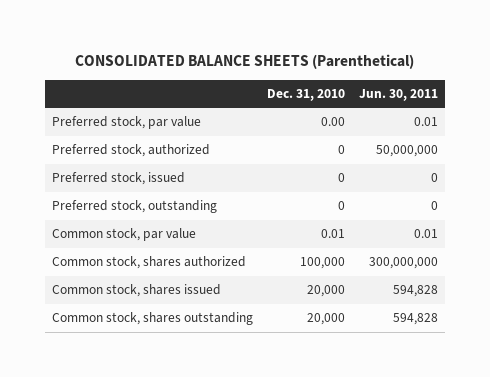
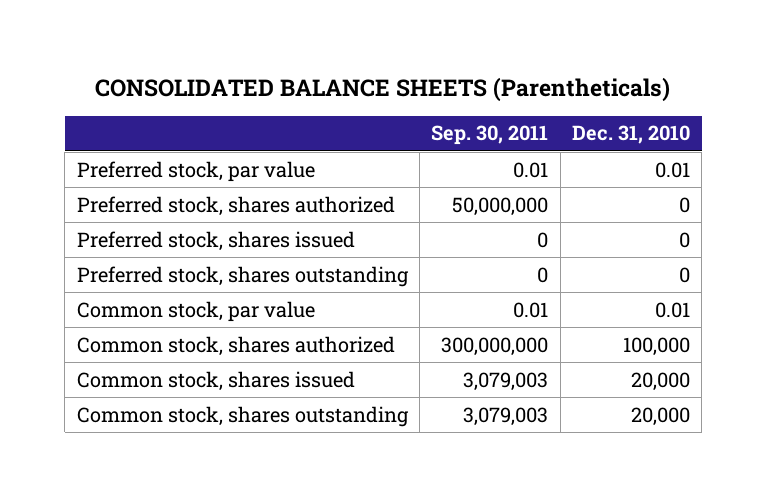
- CONSOLIDATED BALANCE SHEETS (Parenthetical)
+ CONSOLIDATED BALANCE SHEETS (Parentheticals)
- | Dec. 31, 2010 | Jun. 30, 2011
+ | Sep. 30, 2011 | Dec. 31, 2010
- Preferred stock, par value | 0.00 | 0.01
- Preferred stock, authorized | 0 | 50,000,000
- Preferred stock, issued | 0 | 0
- Preferred stock, outstanding | 0 | 0
+ Preferred stock, par value | 0.01 | 0.01
+ Preferred stock, shares authorized | 50,000,000 | 0
+ Preferred stock, shares issued | 0 | 0
+ Preferred stock, shares outstanding | 0 | 0

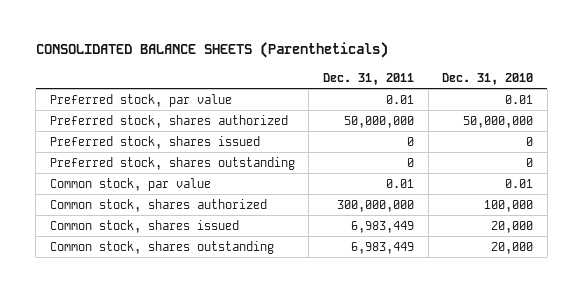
- | Sep. 30, 2011 | Dec. 31, 2010
+ | Dec. 31, 2011 | Dec. 31, 2010
- Preferred stock, shares authorized | 50,000,000 | 0
+ Preferred stock, shares authorized | 50,000,000 | 50,000,000

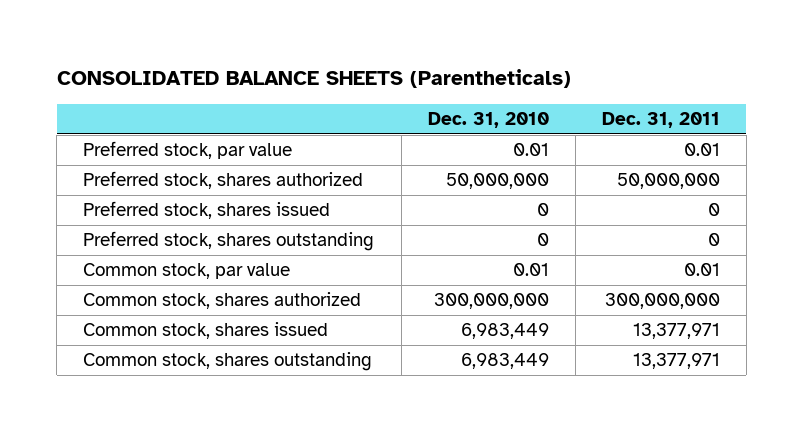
- | Dec. 31, 2011 | Dec. 31, 2010
+ | Dec. 31, 2010 | Dec. 31, 2011
- Common stock, shares authorized | 300,000,000 | 100,000
- Common stock, shares issued | 6,983,449 | 20,000
- Common stock, shares outstanding | 6,983,449 | 20,000
+ Common stock, shares authorized | 300,000,000 | 300,000,000
+ Common stock, shares issued | 6,983,449 | 13,377,971
+ Common stock, shares outstanding | 6,983,449 | 13,377,971

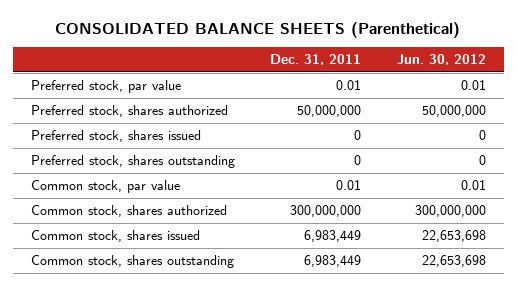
- CONSOLIDATED BALANCE SHEETS (Parentheticals)
+ CONSOLIDATED BALANCE SHEETS (Parenthetical)
- | Dec. 31, 2010 | Dec. 31, 2011
+ | Dec. 31, 2011 | Jun. 30, 2012
- Common stock, shares issued | 6,983,449 | 13,377,971
- Common stock, shares outstanding | 6,983,449 | 13,377,971
+ Common stock, shares issued | 6,983,449 | 22,653,698
+ Common stock, shares outstanding | 6,983,449 | 22,653,698

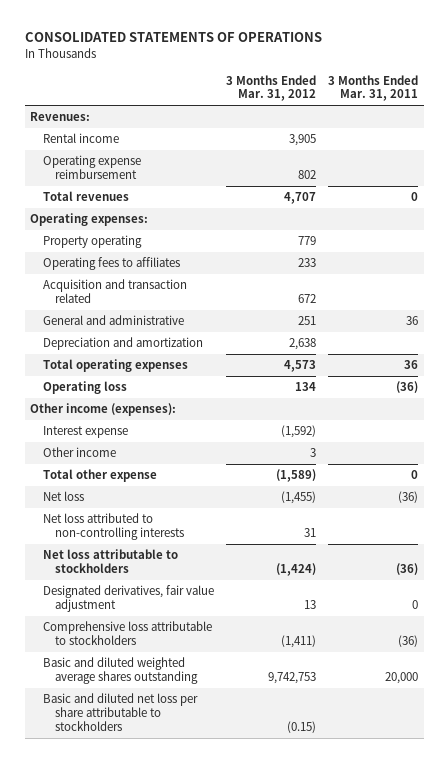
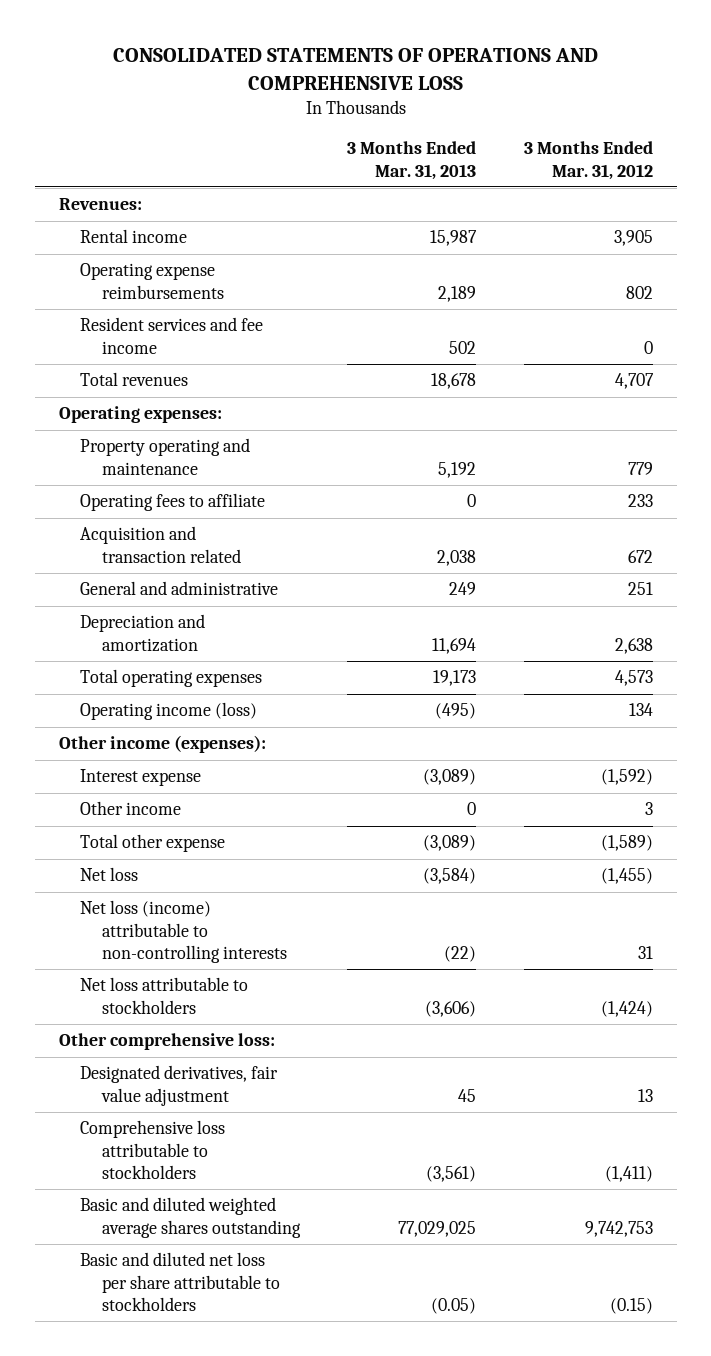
- CONSOLIDATED STATEMENTS OF OPERATIONS
+ CONSOLIDATED STATEMENTS OF OPERATIONS AND COMPREHENSIVE LOSS
- | 3 Months Ended Mar. 31, 2012 | 3 Months Ended Mar. 31, 2011
+ | 3 Months Ended Mar. 31, 2013 | 3 Months Ended Mar. 31, 2012
- Operating expense reimbursement | 802 |
+ Operating expense reimbursements | 2,189 | 802
+ Resident services and fee income | 502 | 0
- Property operating | 779 |
- Operating fees to affiliates | 233 |
+ Property operating and maintenance | 5,192 | 779
+ Operating fees to affiliate | 0 | 233
- Operating loss | 134 | (36)
+ Operating income (loss) | (495) | 134
- Net loss attributed to non-controlling interests | 31 |
+ Net loss (income) attributable to non-controlling interests | (22) | 31
+ Other comprehensive loss:

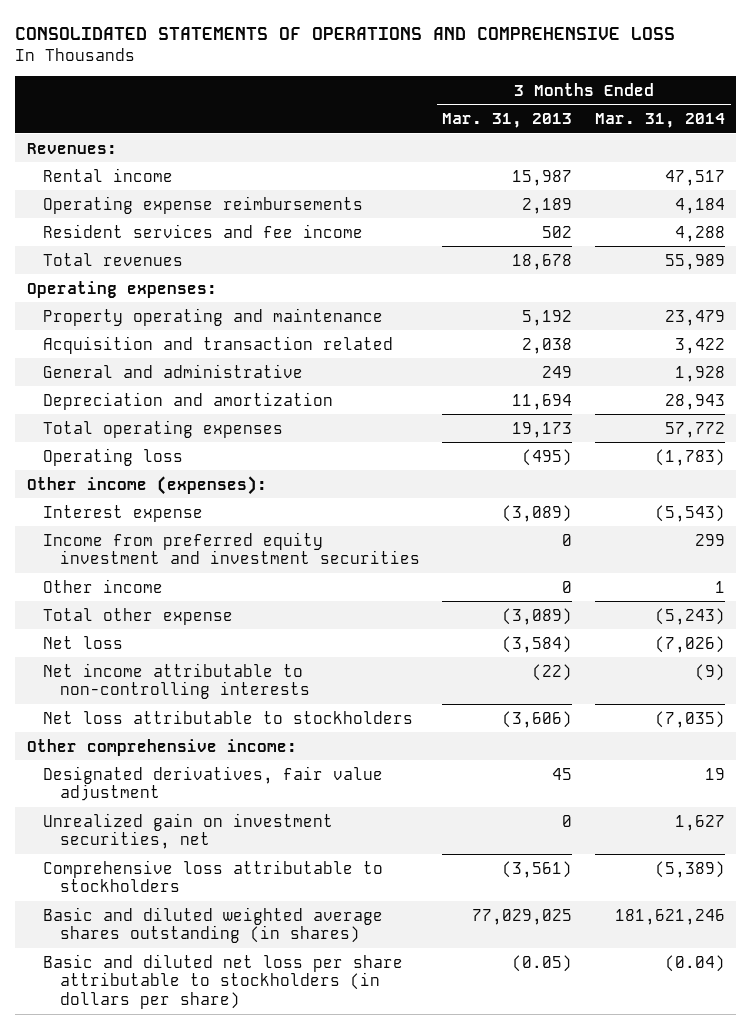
- | 3 Months Ended Mar. 31, 2013 | 3 Months Ended Mar. 31, 2012
+ | 3 Months Ended Mar. 31, 2013 | 3 Months Ended Mar. 31, 2014
- Operating fees to affiliate | 0 | 233
- Operating income (loss) | (495) | 134
+ Operating loss | (495) | (1,783)
+ Income from preferred equity investment and investment securities | 0 | 299
- Net loss (income) attributable to non-controlling interests | (22) | 31
+ Net income attributable to non-controlling interests | (22) | (9)
- Other comprehensive loss:
+ Other comprehensive income:
+ Unrealized gain on investment securities, net | 0 | 1,627
- Basic and diluted weighted average shares outstanding | 77,029,025 | 9,742,753
- Basic and diluted net loss per share attributable to stockholders | (0.05) | (0.15)
+ Basic and diluted weighted average shares outstanding (in shares) | 77,029,025 | 181,621,246
+ Basic and diluted net loss per share attributable to stockholders (in dollars per share) | (0.05) | (0.04)

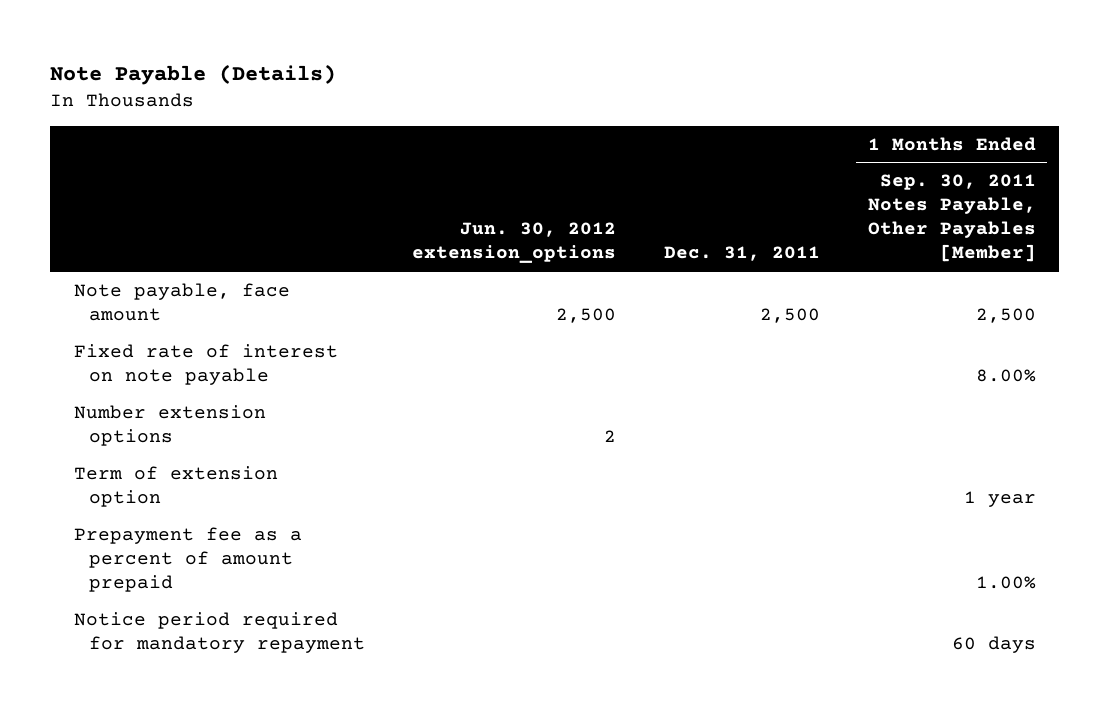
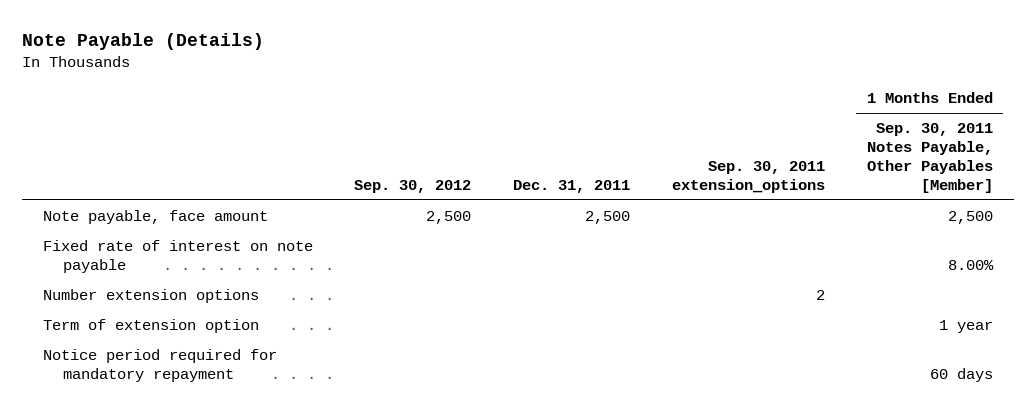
- | Jun. 30, 2012 extension_options | Dec. 31, 2011 | 1 Months Ended Sep. 30, 2011 Notes Payable, Other Payables [Member]
+ | Sep. 30, 2012 | Dec. 31, 2011 | Sep. 30, 2011 extension_options | 1 Months Ended Sep. 30, 2011 Notes Payable, Other Payables [Member]
- Prepayment fee as a percent of amount prepaid | | | 1.00%

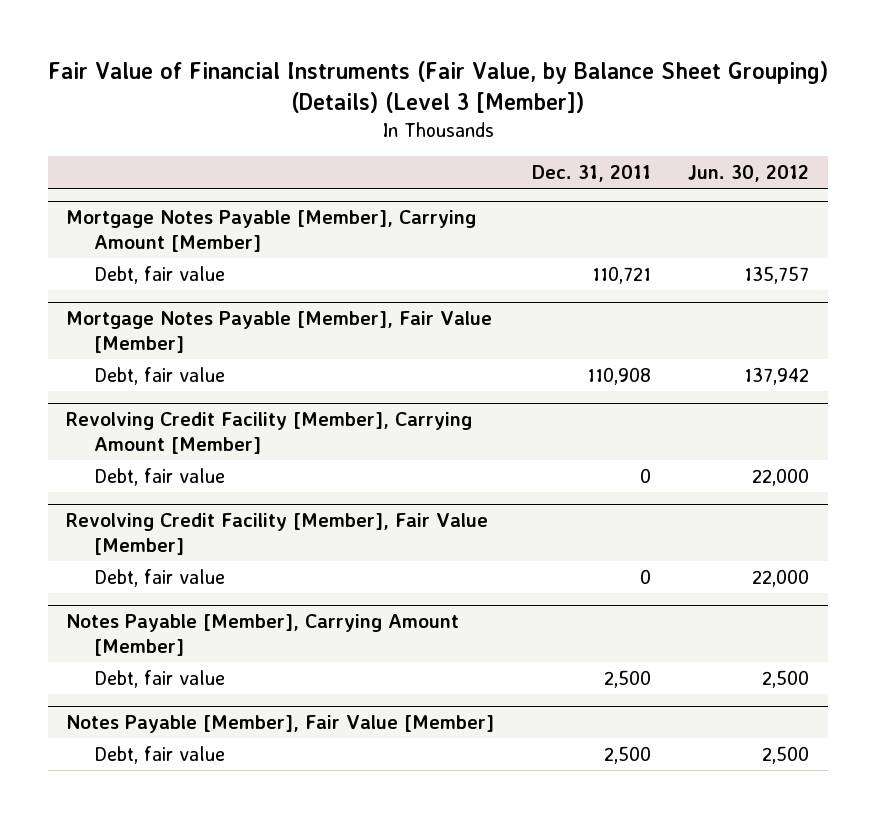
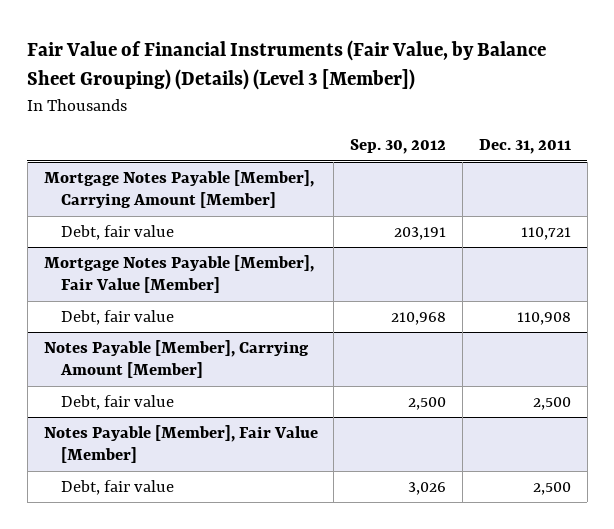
- | Dec. 31, 2011 | Jun. 30, 2012
+ | Sep. 30, 2012 | Dec. 31, 2011
- Revolving Credit Facility [Member], Carrying Amount [Member]
- Debt, fair value | 0 | 22,000
- Revolving Credit Facility [Member], Fair Value [Member]
- Debt, fair value | 0 | 22,000

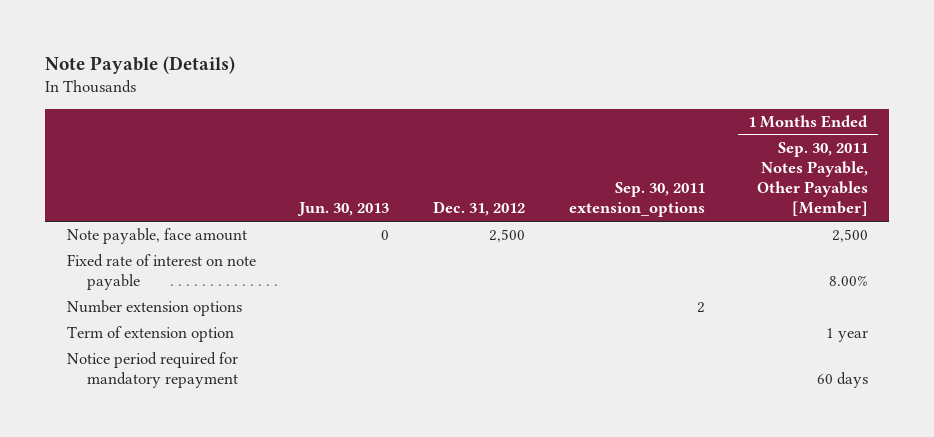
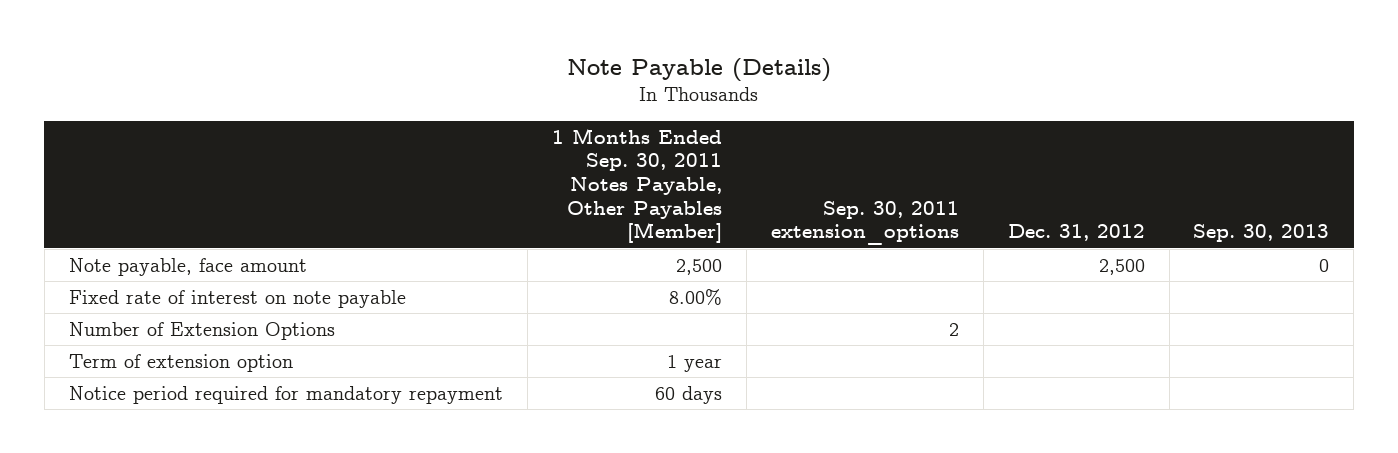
- | Jun. 30, 2013 | Dec. 31, 2012 | Sep. 30, 2011 extension_options | 1 Months Ended Sep. 30, 2011 Notes Payable, Other Payables [Member]
+ | 1 Months Ended Sep. 30, 2011 Notes Payable, Other Payables [Member] | Sep. 30, 2011 extension_options | Dec. 31, 2012 | Sep. 30, 2013
- Number extension options | | | 2 |
+ Number of Extension Options | | 2 | |

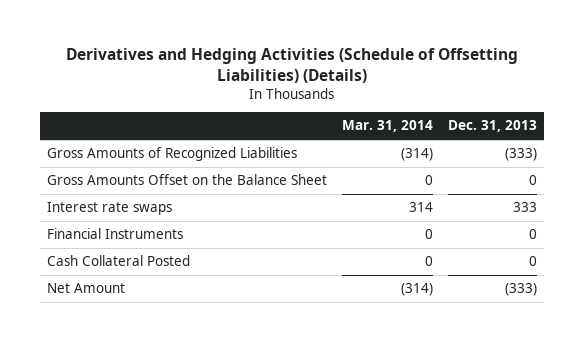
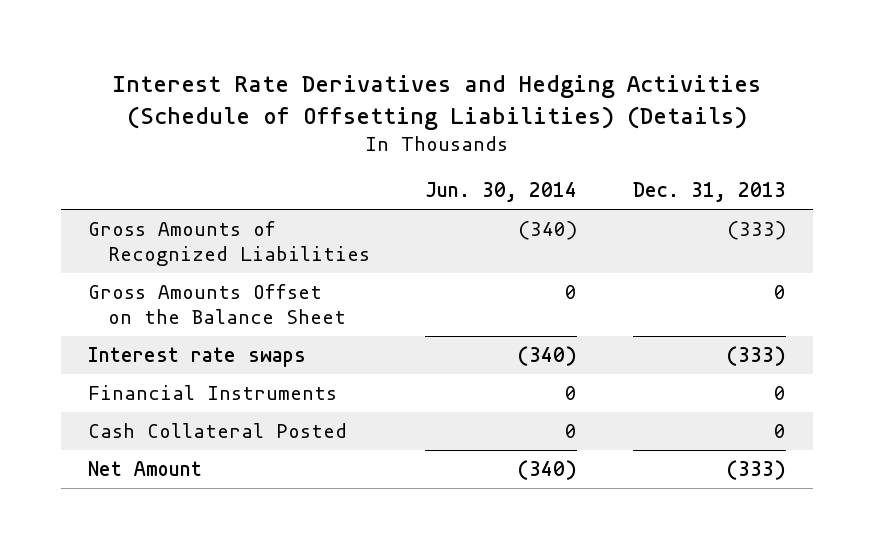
- Derivatives and Hedging Activities (Schedule of Offsetting Liabilities) (Details)
+ Interest Rate Derivatives and Hedging Activities (Schedule of Offsetting Liabilities) (Details)
- | Mar. 31, 2014 | Dec. 31, 2013
+ | Jun. 30, 2014 | Dec. 31, 2013
- Interest rate swaps | 314 | 333
+ Interest rate swaps | (340) | (333)

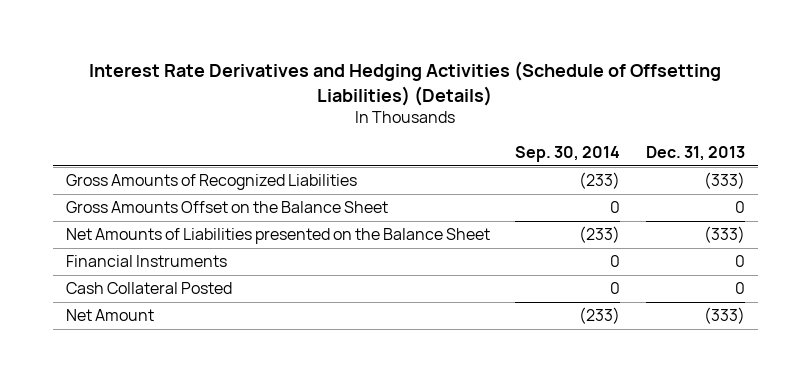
- | Jun. 30, 2014 | Dec. 31, 2013
+ | Sep. 30, 2014 | Dec. 31, 2013
- Interest rate swaps | (340) | (333)
+ Net Amounts of Liabilities presented on the Balance Sheet | (233) | (333)

